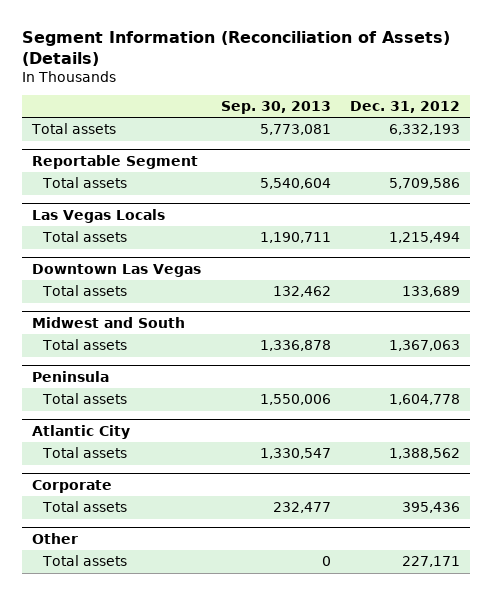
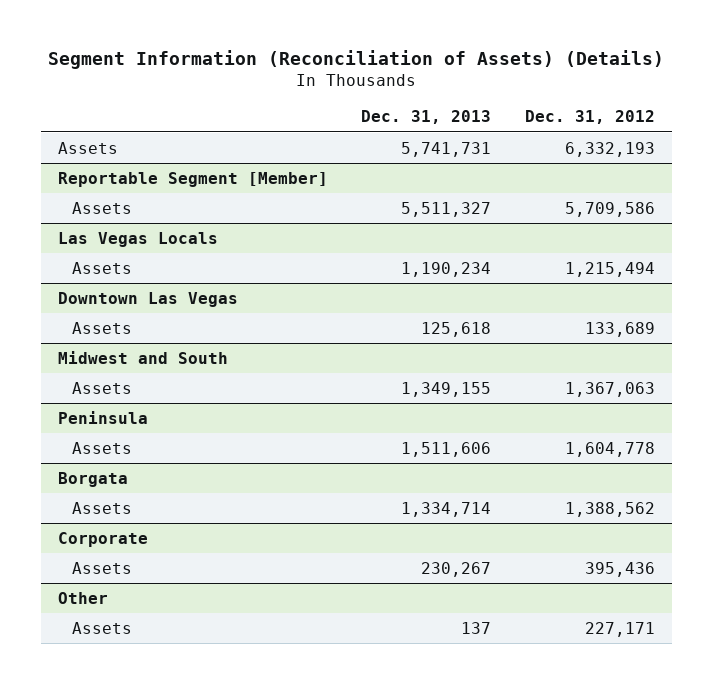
- | Sep. 30, 2013 | Dec. 31, 2012
+ | Dec. 31, 2013 | Dec. 31, 2012
- Total assets | 5,773,081 | 6,332,193
- Reportable Segment
- Total assets | 5,540,604 | 5,709,586
+ Assets | 5,741,731 | 6,332,193
+ Reportable Segment [Member]
+ Assets | 5,511,327 | 5,709,586
@ Las Vegas Locals
- Total assets | 1,190,711 | 1,215,494
+ Assets | 1,190,234 | 1,215,494
@ Downtown Las Vegas
- Total assets | 132,462 | 133,689
+ Assets | 125,618 | 133,689
@ Midwest and South
- Total assets | 1,336,878 | 1,367,063
+ Assets | 1,349,155 | 1,367,063
@ Peninsula
- Total assets | 1,550,006 | 1,604,778
- Atlantic City
- Total assets | 1,330,547 | 1,388,562
@ Peninsula
+ Assets | 1,511,606 | 1,604,778
+ Borgata
+ Assets | 1,334,714 | 1,388,562
@ Corporate
- Total assets | 232,477 | 395,436
+ Assets | 230,267 | 395,436
@ Other
- Total assets | 0 | 227,171
+ Assets | 137 | 227,171

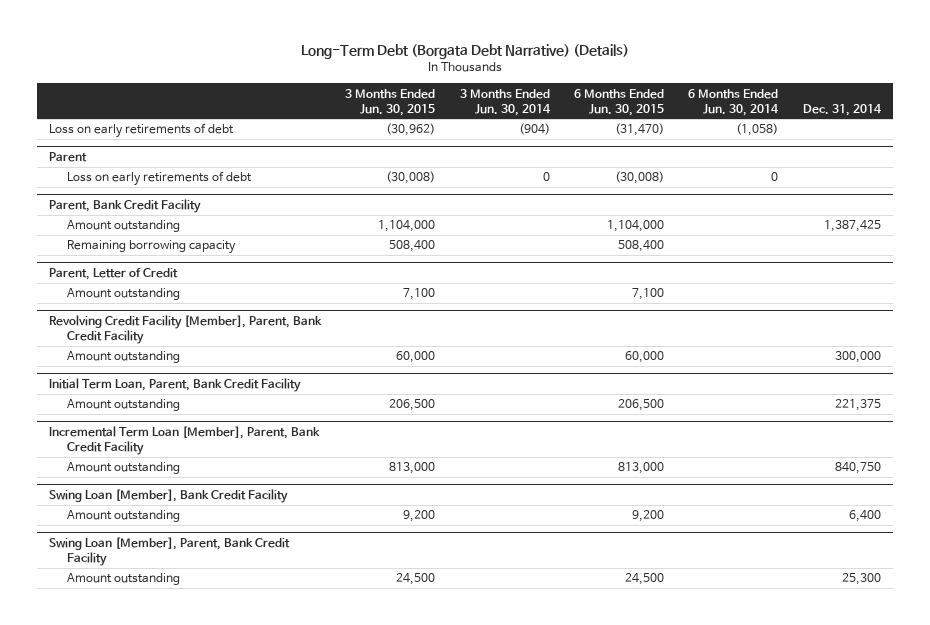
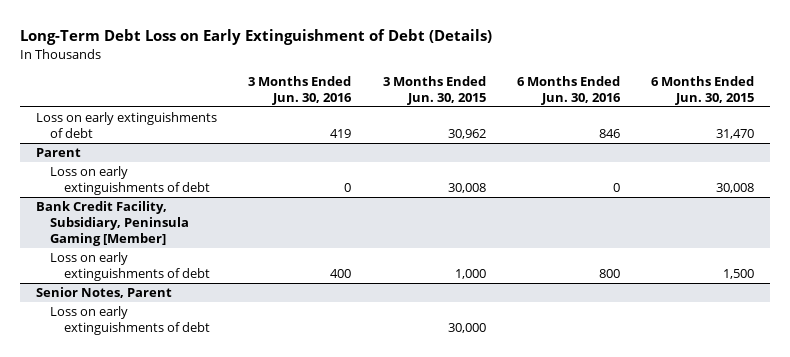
- Long-Term Debt (Borgata Debt Narrative) (Details)
+ Long-Term Debt Loss on Early Extinguishment of Debt (Details)
- | 3 Months Ended Jun. 30, 2015 | 3 Months Ended Jun. 30, 2014 | 6 Months Ended Jun. 30, 2015 | 6 Months Ended Jun. 30, 2014 | Dec. 31, 2014
+ | 3 Months Ended Jun. 30, 2016 | 3 Months Ended Jun. 30, 2015 | 6 Months Ended Jun. 30, 2016 | 6 Months Ended Jun. 30, 2015
- Loss on early retirements of debt | (30,962) | (904) | (31,470) | (1,058) |
+ Loss on early extinguishments of debt | 419 | 30,962 | 846 | 31,470
@ Parent
- Loss on early retirements of debt | (30,008) | 0 | (30,008) | 0 |
- Parent, Bank Credit Facility
- Amount outstanding | 1,104,000 | | 1,104,000 | | 1,387,425
- Remaining borrowing capacity | 508,400 | | 508,400 | |
- Parent, Letter of Credit
- Amount outstanding | 7,100 | | 7,100 | |
- Revolving Credit Facility [Member], Parent, Bank Credit Facility
- Amount outstanding | 60,000 | | 60,000 | | 300,000
- Initial Term Loan, Parent, Bank Credit Facility
- Amount outstanding | 206,500 | | 206,500 | | 221,375
- Incremental Term Loan [Member], Parent, Bank Credit Facility
- Amount outstanding | 813,000 | | 813,000 | | 840,750
- Swing Loan [Member], Bank Credit Facility
- Amount outstanding | 9,200 | | 9,200 | | 6,400
- Swing Loan [Member], Parent, Bank Credit Facility
- Amount outstanding | 24,500 | | 24,500 | | 25,300
@ Parent
+ Loss on early extinguishments of debt | 0 | 30,008 | 0 | 30,008
+ Bank Credit Facility, Subsidiary, Peninsula Gaming [Member]
+ Loss on early extinguishments of debt | 400 | 1,000 | 800 | 1,500
+ Senior Notes, Parent
+ Loss on early extinguishments of debt | | 30,000 | |

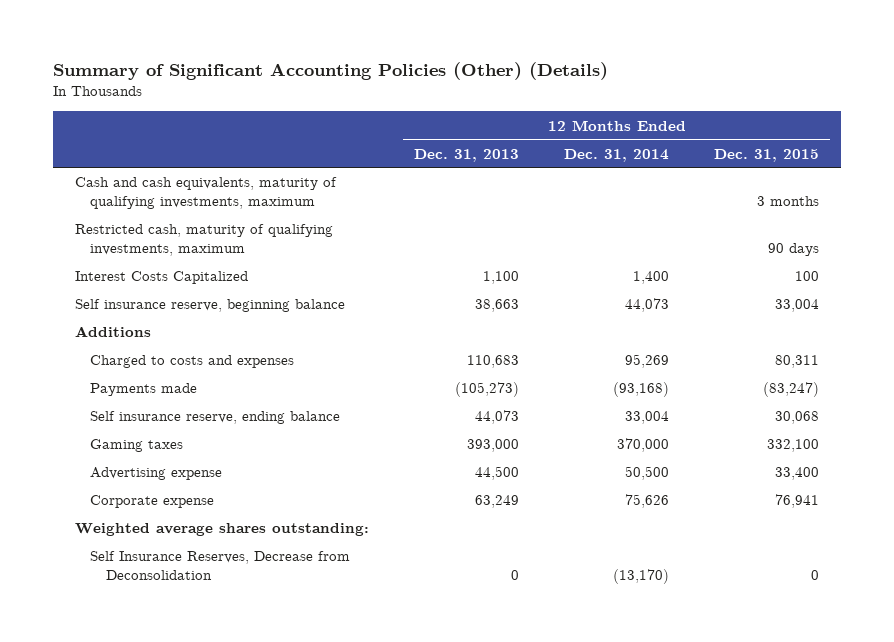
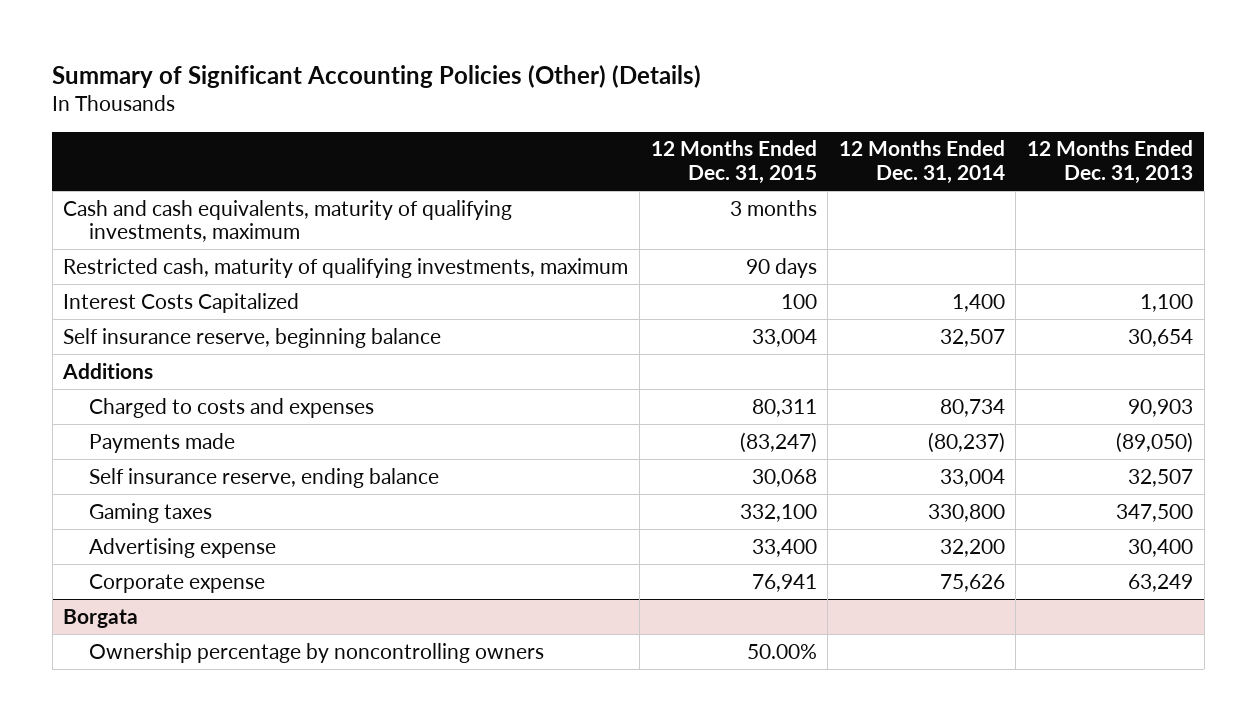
- | 12 Months Ended Dec. 31, 2013 | 12 Months Ended Dec. 31, 2014 | 12 Months Ended Dec. 31, 2015
+ | 12 Months Ended Dec. 31, 2015 | 12 Months Ended Dec. 31, 2014 | 12 Months Ended Dec. 31, 2013
- Self insurance reserve, beginning balance | 38,663 | 44,073 | 33,004
+ Self insurance reserve, beginning balance | 33,004 | 32,507 | 30,654
- Charged to costs and expenses | 110,683 | 95,269 | 80,311
- Payments made | (105,273) | (93,168) | (83,247)
- Self insurance reserve, ending balance | 44,073 | 33,004 | 30,068
- Gaming taxes | 393,000 | 370,000 | 332,100
- Advertising expense | 44,500 | 50,500 | 33,400
+ Charged to costs and expenses | 80,311 | 80,734 | 90,903
+ Payments made | (83,247) | (80,237) | (89,050)
+ Self insurance reserve, ending balance | 30,068 | 33,004 | 32,507
+ Gaming taxes | 332,100 | 330,800 | 347,500
+ Advertising expense | 33,400 | 32,200 | 30,400
- Weighted average shares outstanding:
- Self Insurance Reserves, Decrease from Deconsolidation | 0 | (13,170) | 0
+ Borgata
+ Ownership percentage by noncontrolling owners | 50.00% | |

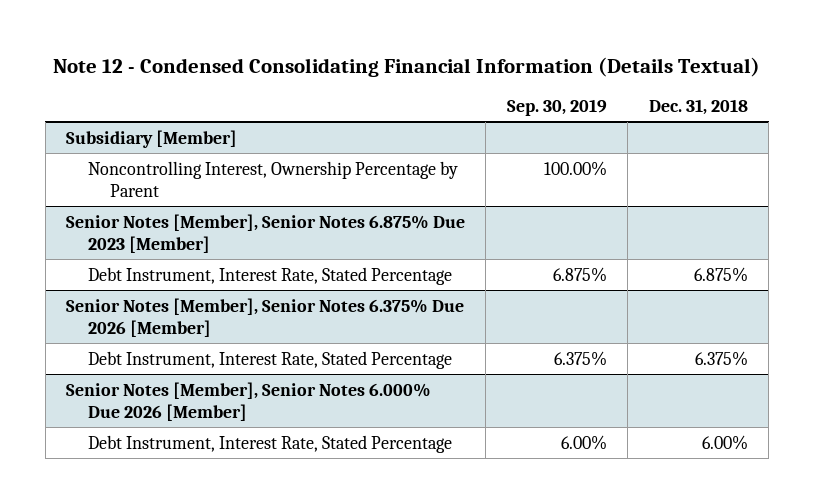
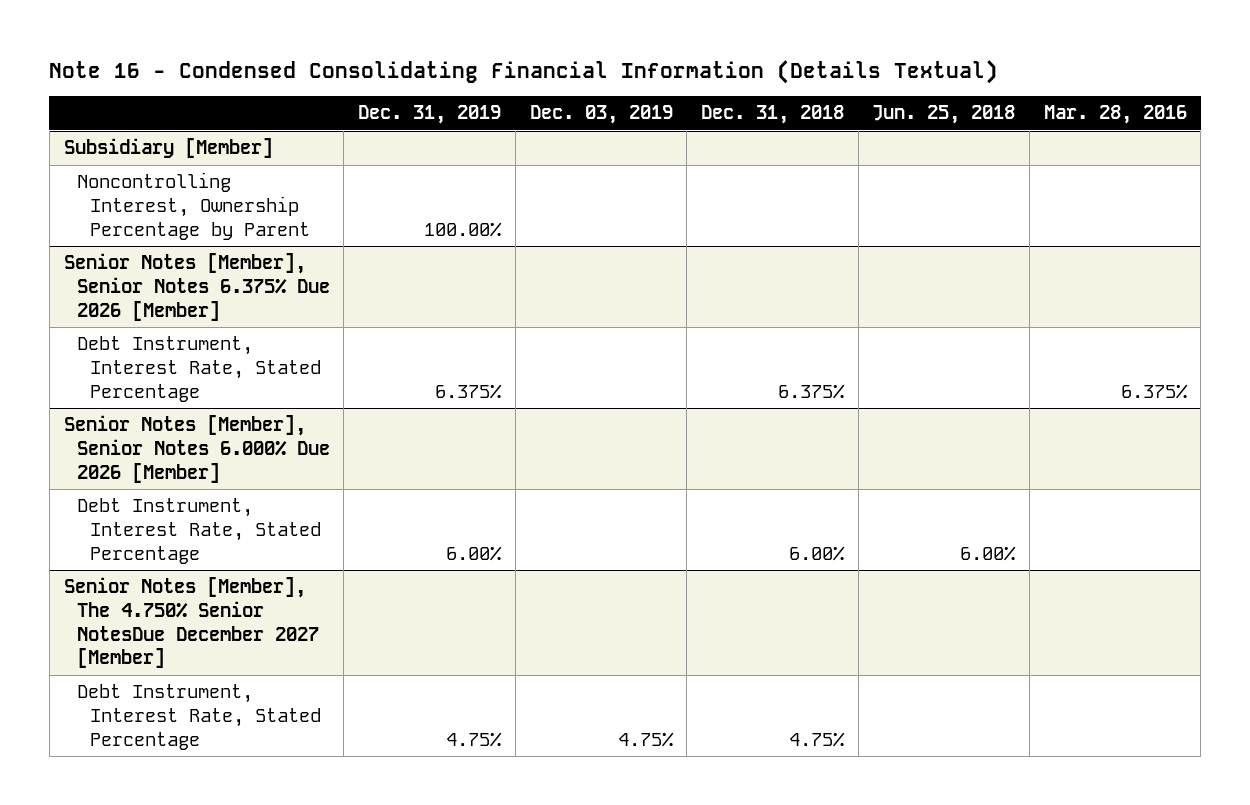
- Note 12 - Condensed Consolidating Financial Information (Details Textual)
+ Note 16 - Condensed Consolidating Financial Information (Details Textual)
- | Sep. 30, 2019 | Dec. 31, 2018
+ | Dec. 31, 2019 | Dec. 03, 2019 | Dec. 31, 2018 | Jun. 25, 2018 | Mar. 28, 2016
- Senior Notes [Member], Senior Notes 6.875% Due 2023 [Member]
- Debt Instrument, Interest Rate, Stated Percentage | 6.875% | 6.875%
+ Senior Notes [Member], The 4.750% Senior NotesDue December 2027 [Member]
+ Debt Instrument, Interest Rate, Stated Percentage | 4.75% | 4.75% | 4.75% | |

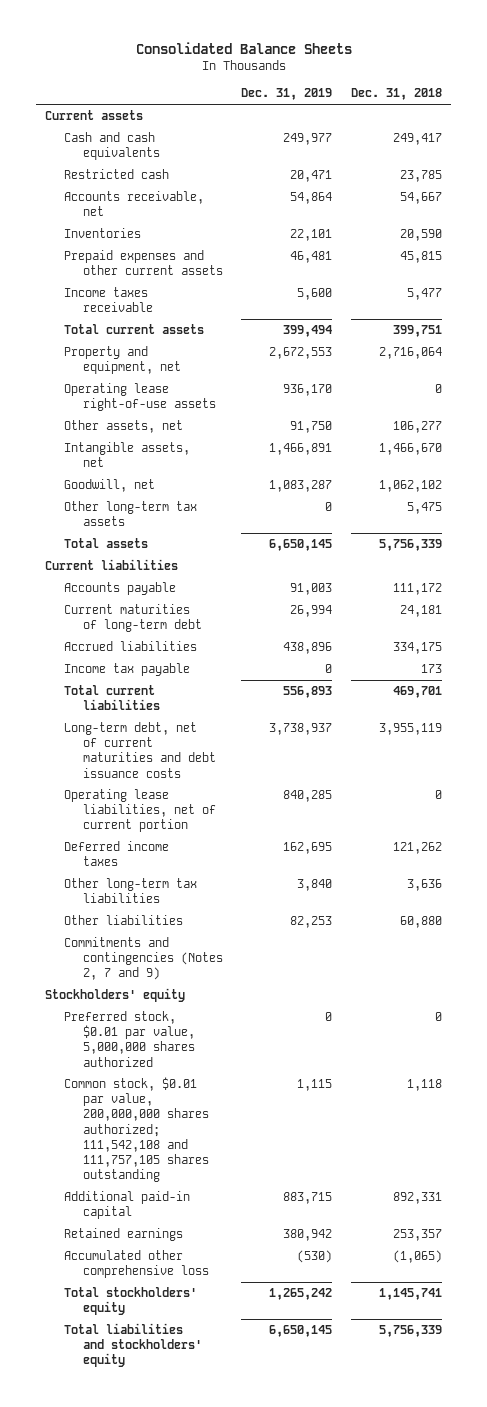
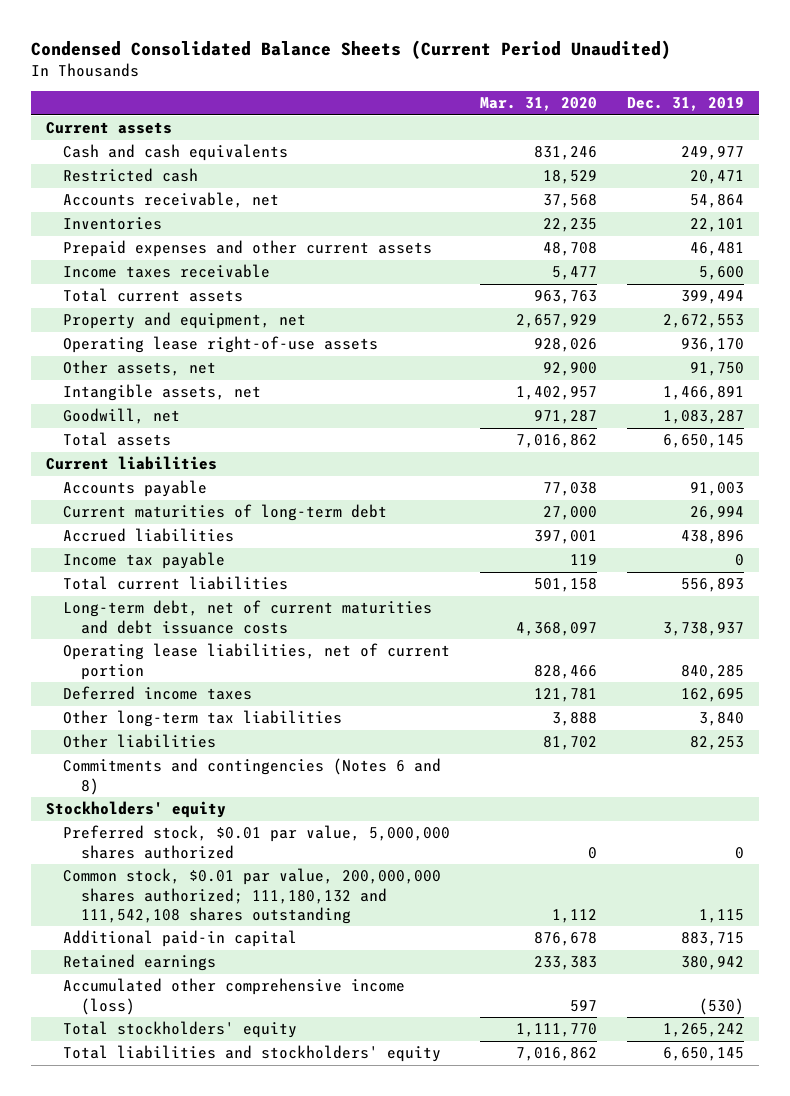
- Consolidated Balance Sheets
+ Condensed Consolidated Balance Sheets (Current Period Unaudited)
- | Dec. 31, 2019 | Dec. 31, 2018
+ | Mar. 31, 2020 | Dec. 31, 2019
- Other long-term tax assets | 0 | 5,475
- Commitments and contingencies (Notes 2, 7 and 9)
+ Commitments and contingencies (Notes 6 and 8)
- Common stock, $0.01 par value, 200,000,000 shares authorized; 111,542,108 and 111,757,105 shares outstanding | 1,115 | 1,118
+ Common stock, $0.01 par value, 200,000,000 shares authorized; 111,180,132 and 111,542,108 shares outstanding | 1,112 | 1,115
- Accumulated other comprehensive loss | (530) | (1,065)
+ Accumulated other comprehensive income (loss) | 597 | (530)

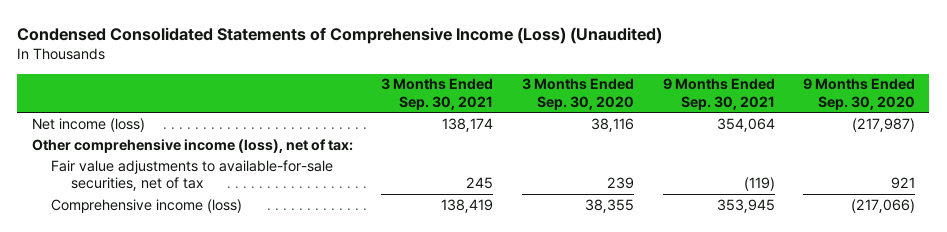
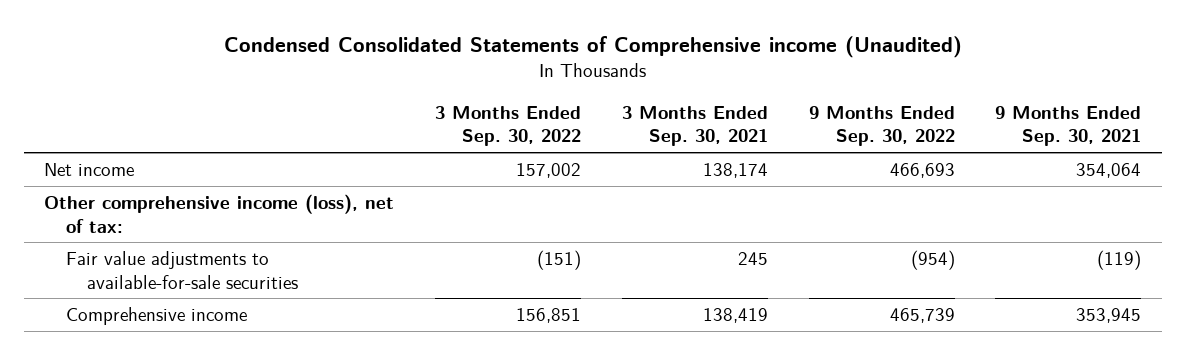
- Condensed Consolidated Statements of Comprehensive Income (Loss) (Unaudited)
+ Condensed Consolidated Statements of Comprehensive income (Unaudited)
- | 3 Months Ended Sep. 30, 2021 | 3 Months Ended Sep. 30, 2020 | 9 Months Ended Sep. 30, 2021 | 9 Months Ended Sep. 30, 2020
+ | 3 Months Ended Sep. 30, 2022 | 3 Months Ended Sep. 30, 2021 | 9 Months Ended Sep. 30, 2022 | 9 Months Ended Sep. 30, 2021
- Net income (loss) | 138,174 | 38,116 | 354,064 | (217,987)
+ Net income | 157,002 | 138,174 | 466,693 | 354,064
- Fair value adjustments to available-for-sale securities, net of tax | 245 | 239 | (119) | 921
- Comprehensive income (loss) | 138,419 | 38,355 | 353,945 | (217,066)
+ Fair value adjustments to available-for-sale securities | (151) | 245 | (954) | (119)
+ Comprehensive income | 156,851 | 138,419 | 465,739 | 353,945

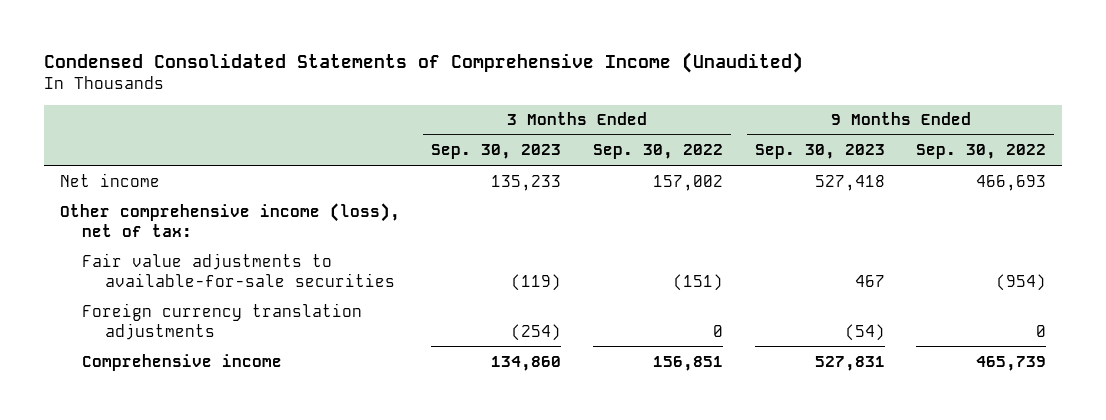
- Condensed Consolidated Statements of Comprehensive income (Unaudited)
+ Condensed Consolidated Statements of Comprehensive Income (Unaudited)
- | 3 Months Ended Sep. 30, 2022 | 3 Months Ended Sep. 30, 2021 | 9 Months Ended Sep. 30, 2022 | 9 Months Ended Sep. 30, 2021
+ | 3 Months Ended Sep. 30, 2023 | 3 Months Ended Sep. 30, 2022 | 9 Months Ended Sep. 30, 2023 | 9 Months Ended Sep. 30, 2022
+ Foreign currency translation adjustments | (254) | 0 | (54) | 0

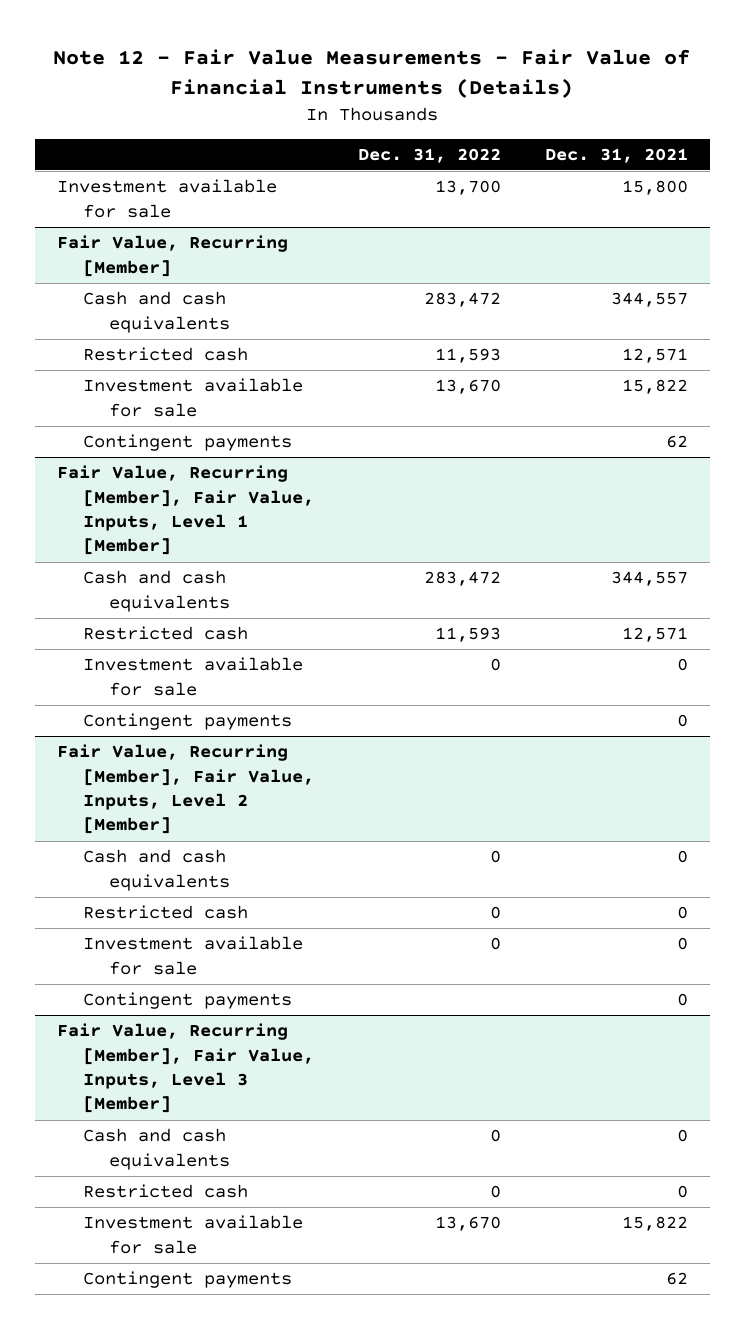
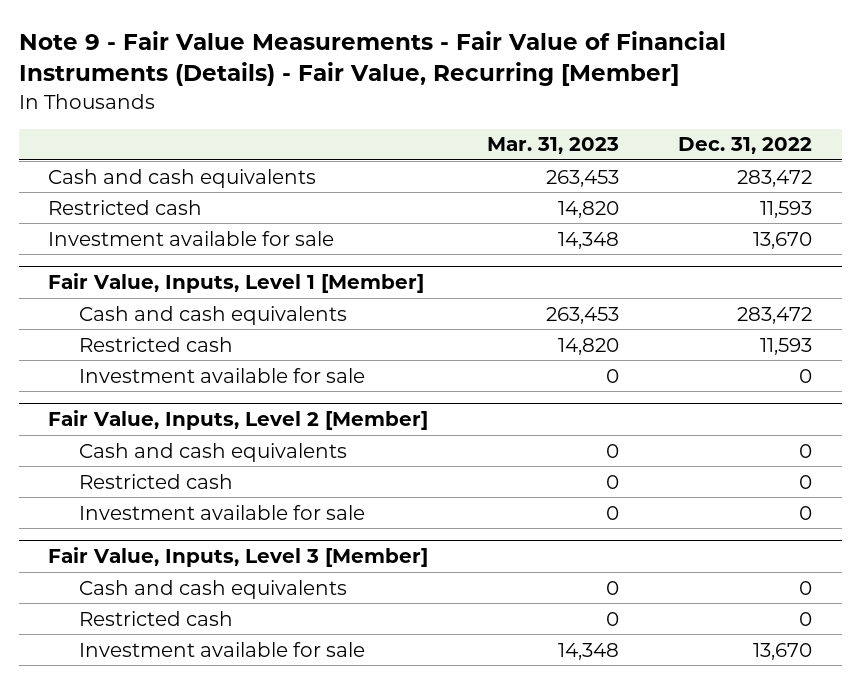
- Note 12 - Fair Value Measurements - Fair Value of Financial Instruments (Details)
+ Note 9 - Fair Value Measurements - Fair Value of Financial Instruments (Details) - Fair Value, Recurring [Member]
- | Dec. 31, 2022 | Dec. 31, 2021
+ | Mar. 31, 2023 | Dec. 31, 2022
- Investment available for sale | 13,700 | 15,800
- Fair Value, Recurring [Member]
- Contingent payments | | 62
- Fair Value, Recurring [Member], Fair Value, Inputs, Level 1 [Member]
+ Fair Value, Inputs, Level 1 [Member]
- Contingent payments | | 0
- Fair Value, Recurring [Member], Fair Value, Inputs, Level 2 [Member]
+ Fair Value, Inputs, Level 2 [Member]
- Contingent payments | | 0
- Fair Value, Recurring [Member], Fair Value, Inputs, Level 3 [Member]
+ Fair Value, Inputs, Level 3 [Member]
- Contingent payments | | 62

